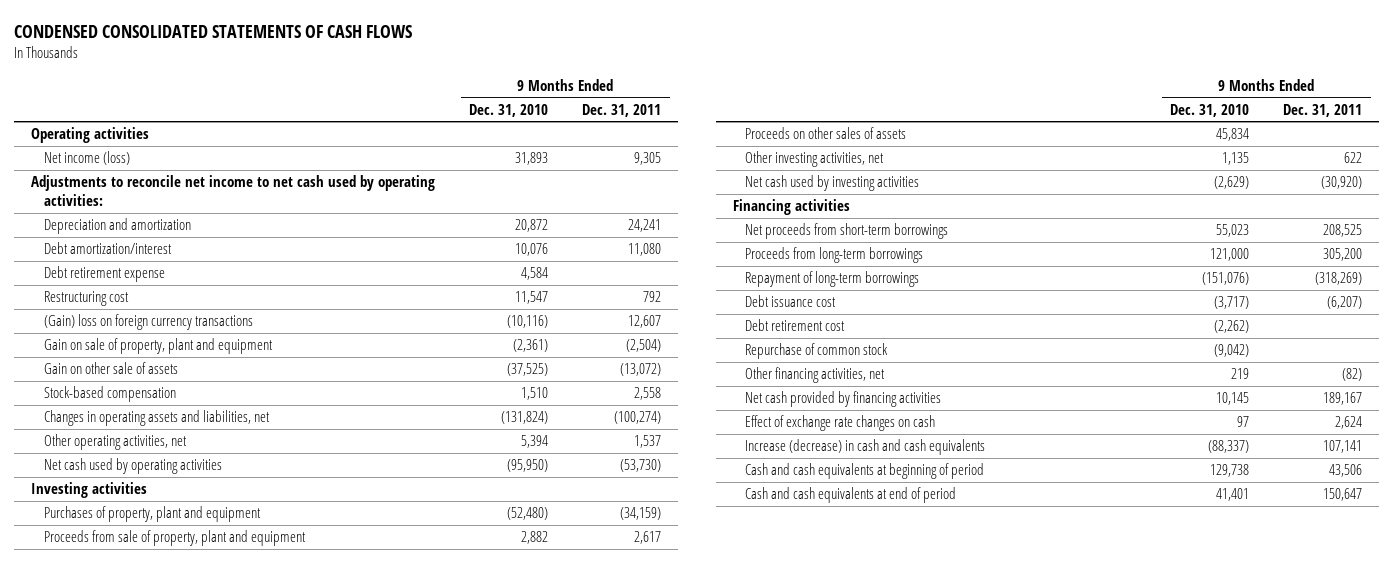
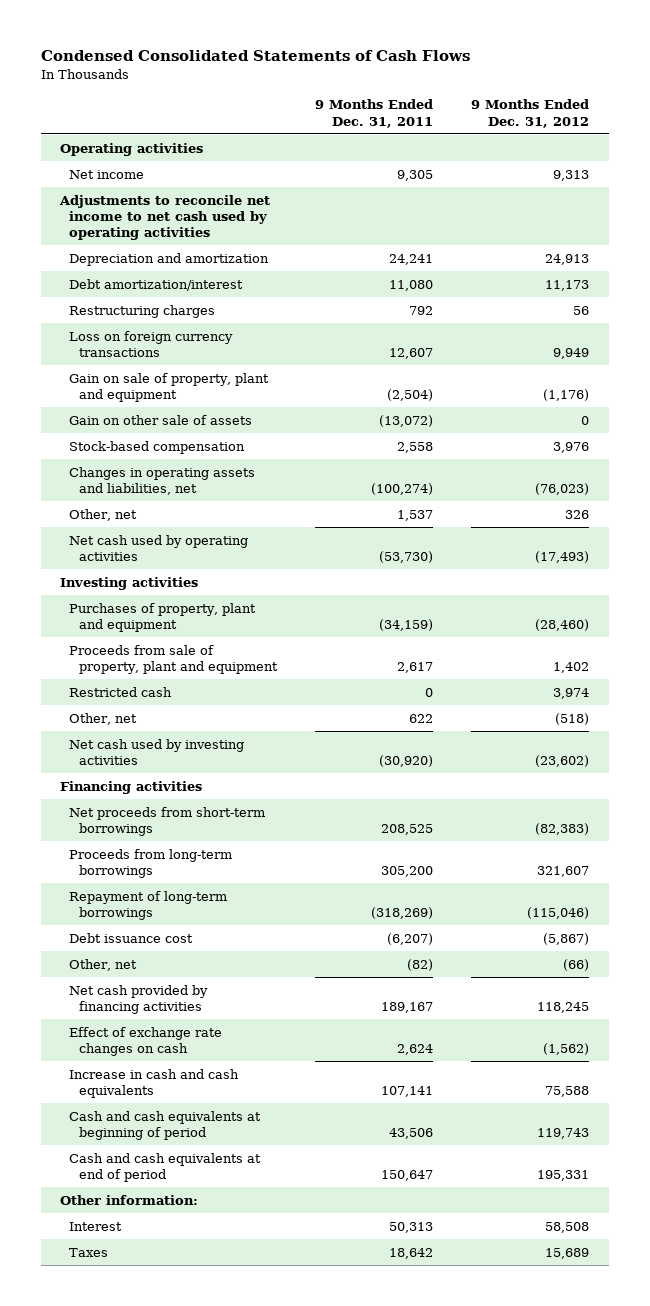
- CONDENSED CONSOLIDATED STATEMENTS OF CASH FLOWS
+ Condensed Consolidated Statements of Cash Flows
- | 9 Months Ended Dec. 31, 2010 | 9 Months Ended Dec. 31, 2011
+ | 9 Months Ended Dec. 31, 2011 | 9 Months Ended Dec. 31, 2012
- Net income (loss) | 31,893 | 9,305
- Adjustments to reconcile net income to net cash used by operating activities:
+ Net income | 9,305 | 9,313
+ Adjustments to reconcile net income to net cash used by operating activities
- Debt retirement expense | 4,584 |
- Restructuring cost | 11,547 | 792
- (Gain) loss on foreign currency transactions | (10,116) | 12,607
+ Restructuring charges | 792 | 56
+ Loss on foreign currency transactions | 12,607 | 9,949
- Other operating activities, net | 5,394 | 1,537
+ Other, net | 1,537 | 326
- Proceeds on other sales of assets | 45,834 |
- Other investing activities, net | 1,135 | 622
+ Restricted cash | 0 | 3,974
+ Other, net | 622 | (518)
- Debt retirement cost | (2,262) |
- Repurchase of common stock | (9,042) |
- Other financing activities, net | 219 | (82)
+ Other, net | (82) | (66)
- Increase (decrease) in cash and cash equivalents | (88,337) | 107,141
+ Increase in cash and cash equivalents | 107,141 | 75,588
+ Other information:
+ Interest | 50,313 | 58,508
+ Taxes | 18,642 | 15,689

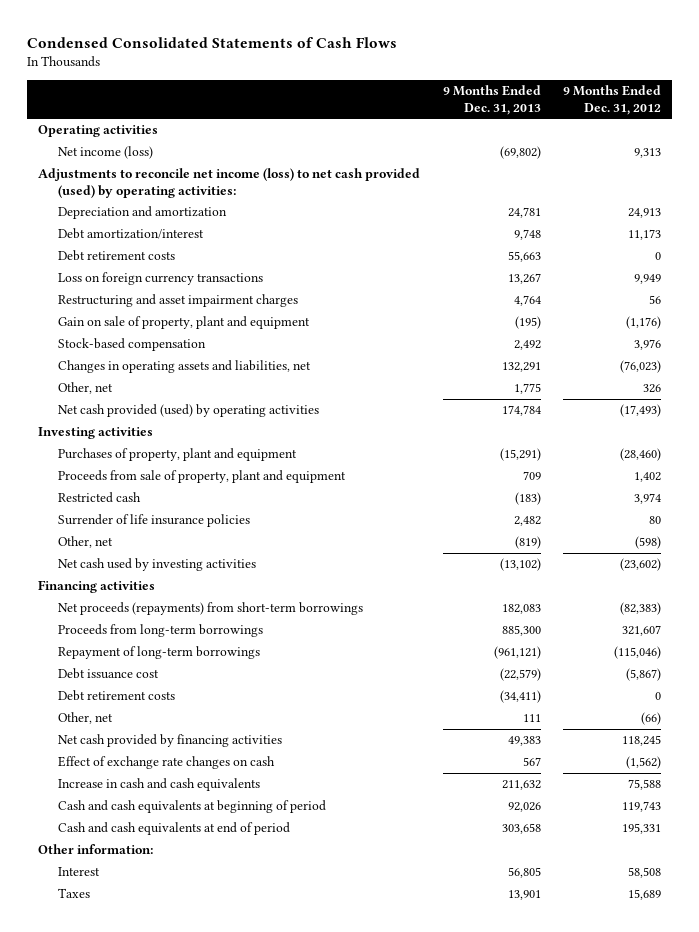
- | 9 Months Ended Dec. 31, 2011 | 9 Months Ended Dec. 31, 2012
+ | 9 Months Ended Dec. 31, 2013 | 9 Months Ended Dec. 31, 2012
- Net income | 9,305 | 9,313
- Adjustments to reconcile net income to net cash used by operating activities
+ Net income (loss) | (69,802) | 9,313
+ Adjustments to reconcile net income (loss) to net cash provided (used) by operating activities:
- Restructuring charges | 792 | 56
+ Debt retirement costs | 55,663 | 0
+ Restructuring and asset impairment charges | 4,764 | 56
- Gain on other sale of assets | (13,072) | 0
- Net cash used by operating activities | (53,730) | (17,493)
+ Net cash provided (used) by operating activities | 174,784 | (17,493)
- Other, net | 622 | (518)
+ Surrender of life insurance policies | 2,482 | 80
+ Other, net | (819) | (598)
- Net proceeds from short-term borrowings | 208,525 | (82,383)
+ Net proceeds (repayments) from short-term borrowings | 182,083 | (82,383)
+ Debt retirement costs | (34,411) | 0

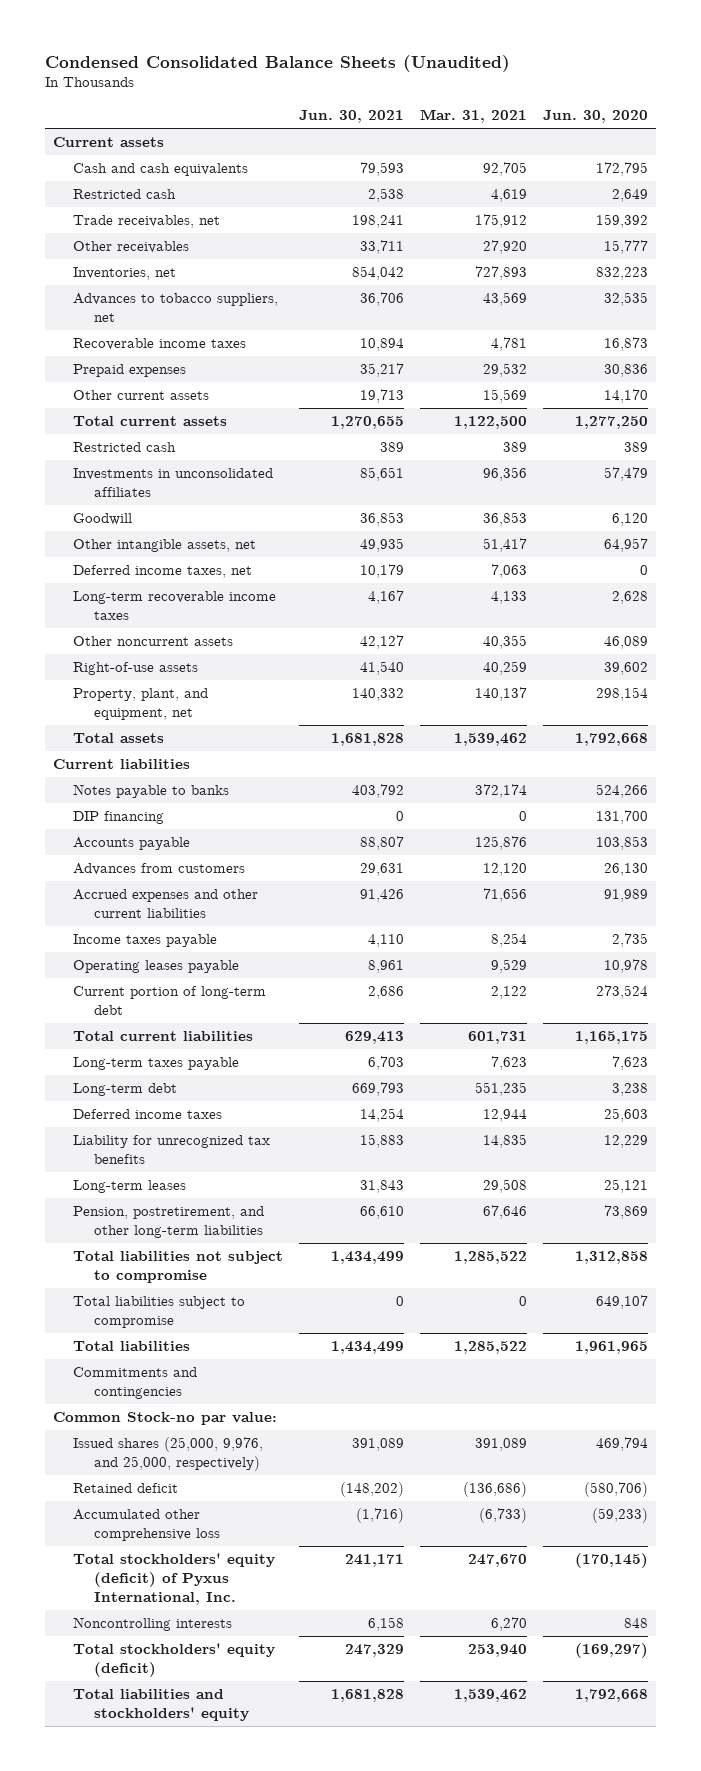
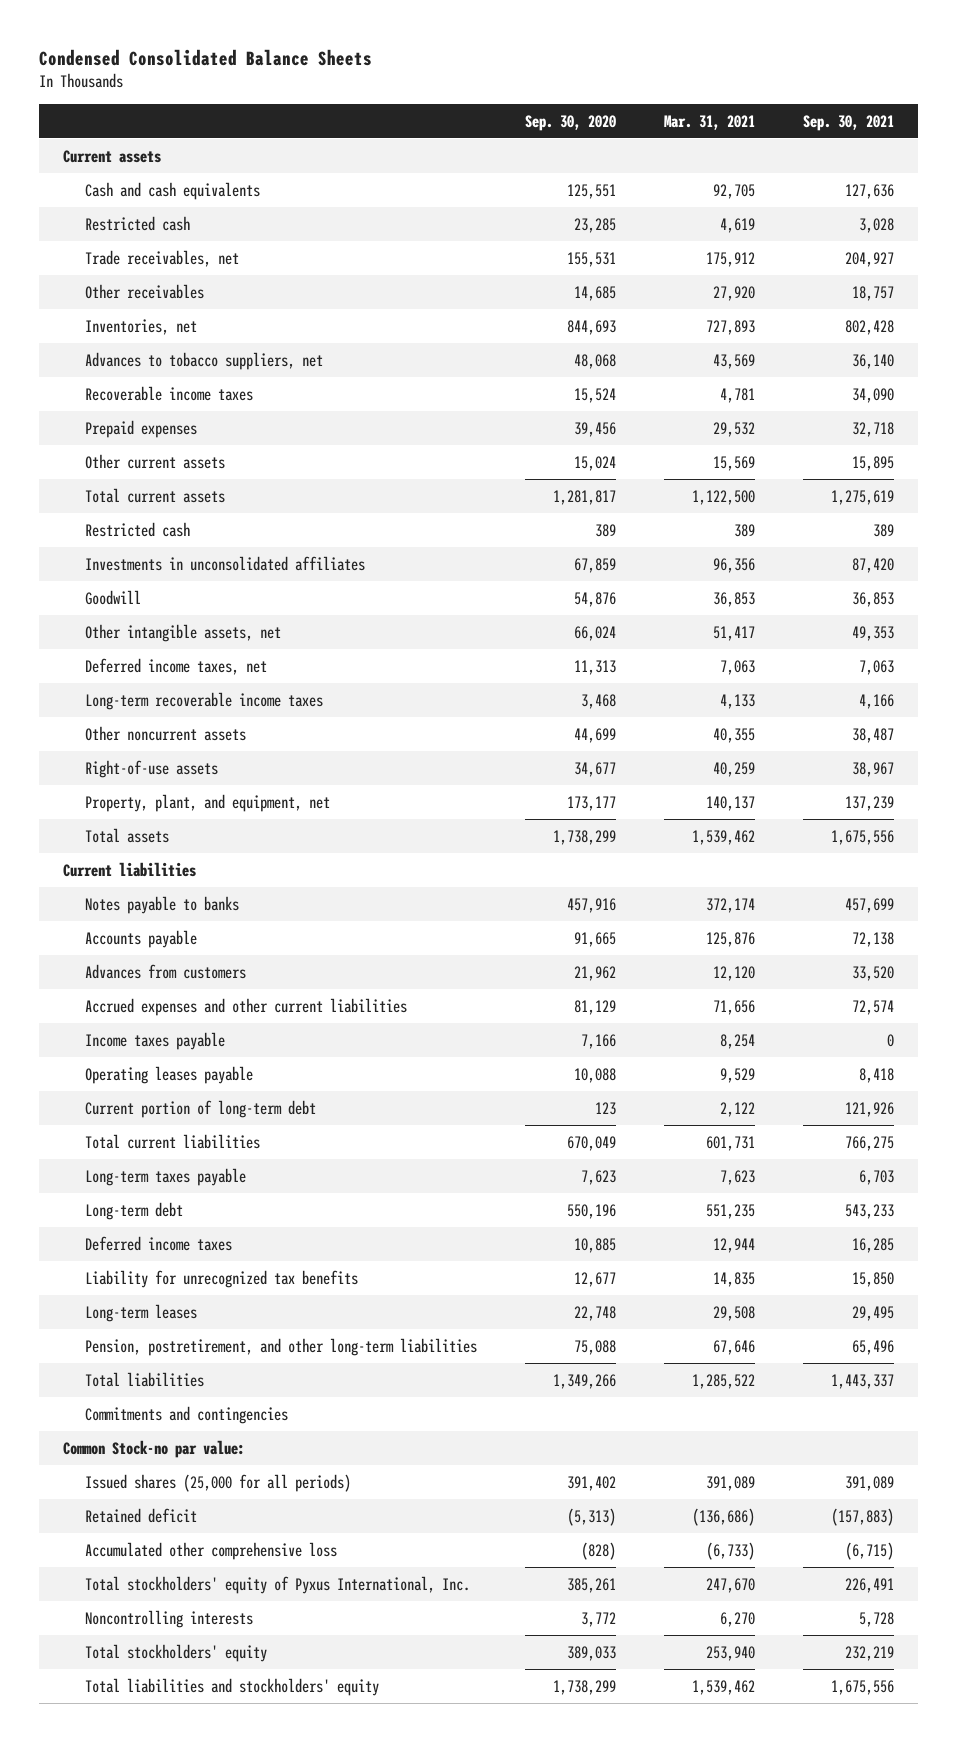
- Condensed Consolidated Balance Sheets (Unaudited)
+ Condensed Consolidated Balance Sheets
- | Jun. 30, 2021 | Mar. 31, 2021 | Jun. 30, 2020
+ | Sep. 30, 2020 | Mar. 31, 2021 | Sep. 30, 2021
- DIP financing | 0 | 0 | 131,700
- Total liabilities not subject to compromise | 1,434,499 | 1,285,522 | 1,312,858
- Total liabilities subject to compromise | 0 | 0 | 649,107
- Issued shares (25,000, 9,976, and 25,000, respectively) | 391,089 | 391,089 | 469,794
+ Issued shares (25,000 for all periods) | 391,402 | 391,089 | 391,089
- Total stockholders' equity (deficit) of Pyxus International, Inc. | 241,171 | 247,670 | (170,145)
+ Total stockholders' equity of Pyxus International, Inc. | 385,261 | 247,670 | 226,491
- Total stockholders' equity (deficit) | 247,329 | 253,940 | (169,297)
+ Total stockholders' equity | 389,033 | 253,940 | 232,219

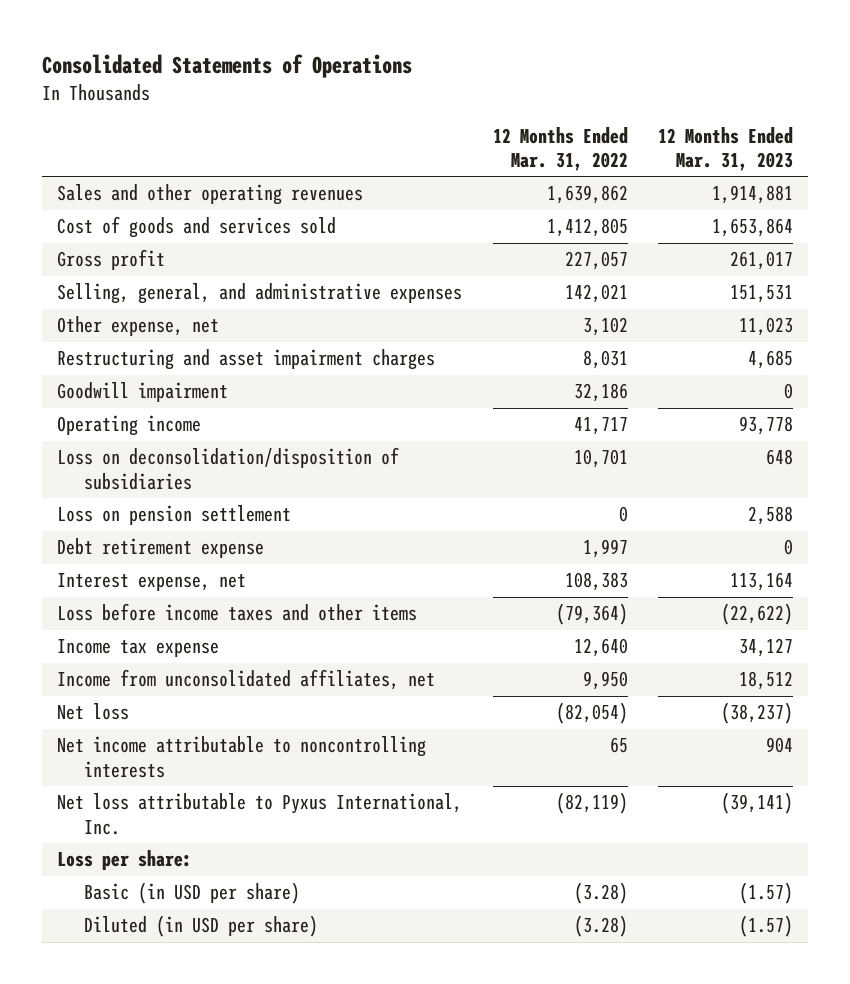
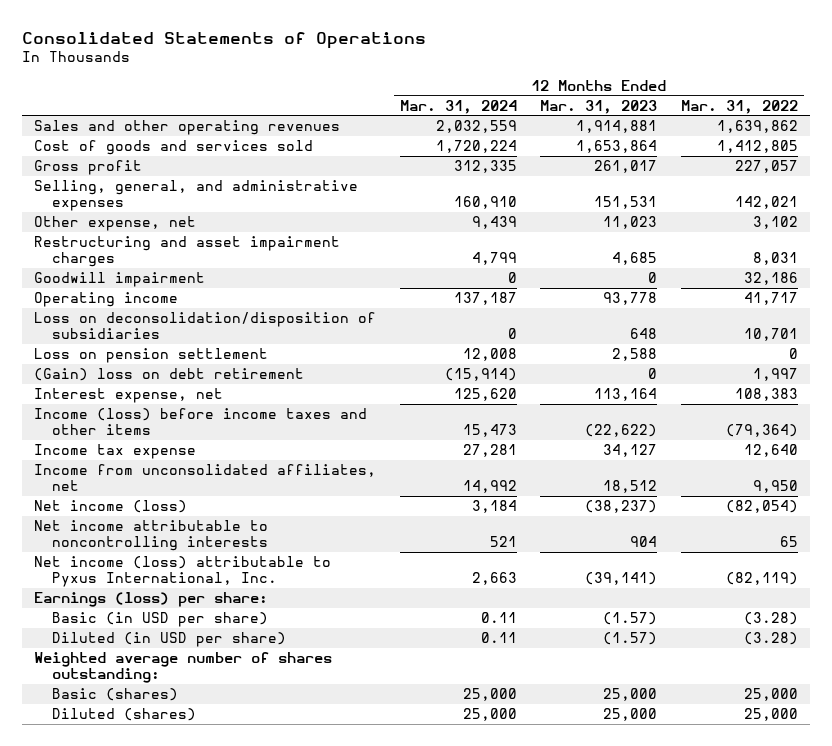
- | 12 Months Ended Mar. 31, 2022 | 12 Months Ended Mar. 31, 2023
+ | 12 Months Ended Mar. 31, 2024 | 12 Months Ended Mar. 31, 2023 | 12 Months Ended Mar. 31, 2022
- Debt retirement expense | 1,997 | 0
+ (Gain) loss on debt retirement | (15,914) | 0 | 1,997
- Loss before income taxes and other items | (79,364) | (22,622)
+ Income (loss) before income taxes and other items | 15,473 | (22,622) | (79,364)
- Net loss | (82,054) | (38,237)
+ Net income (loss) | 3,184 | (38,237) | (82,054)
- Net loss attributable to Pyxus International, Inc. | (82,119) | (39,141)
- Loss per share:
+ Net income (loss) attributable to Pyxus International, Inc. | 2,663 | (39,141) | (82,119)
+ Earnings (loss) per share:
+ Weighted average number of shares outstanding:
+ Basic (shares) | 25,000 | 25,000 | 25,000
+ Diluted (shares) | 25,000 | 25,000 | 25,000

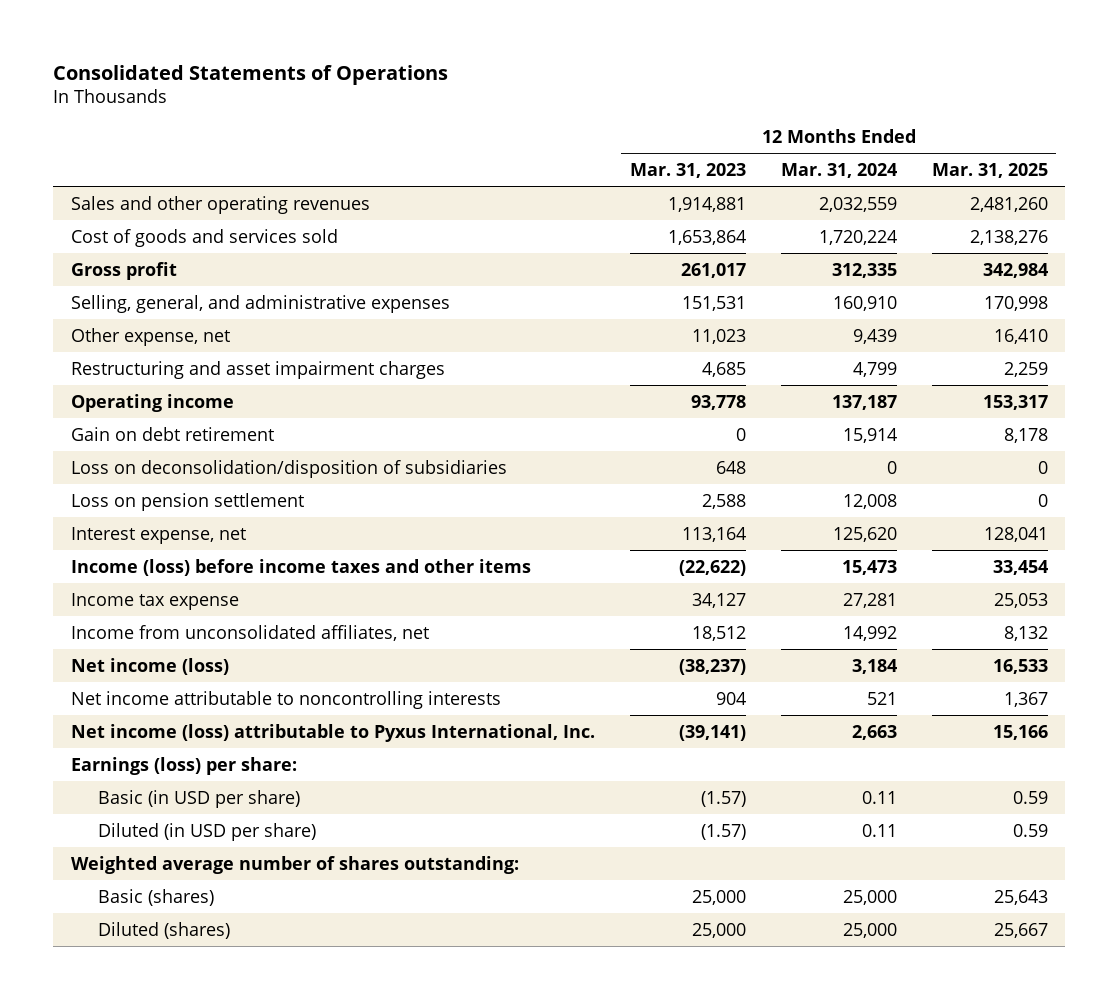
- | 12 Months Ended Mar. 31, 2024 | 12 Months Ended Mar. 31, 2023 | 12 Months Ended Mar. 31, 2022
+ | 12 Months Ended Mar. 31, 2023 | 12 Months Ended Mar. 31, 2024 | 12 Months Ended Mar. 31, 2025
- Goodwill impairment | 0 | 0 | 32,186
+ Gain on debt retirement | 0 | 15,914 | 8,178
- (Gain) loss on debt retirement | (15,914) | 0 | 1,997

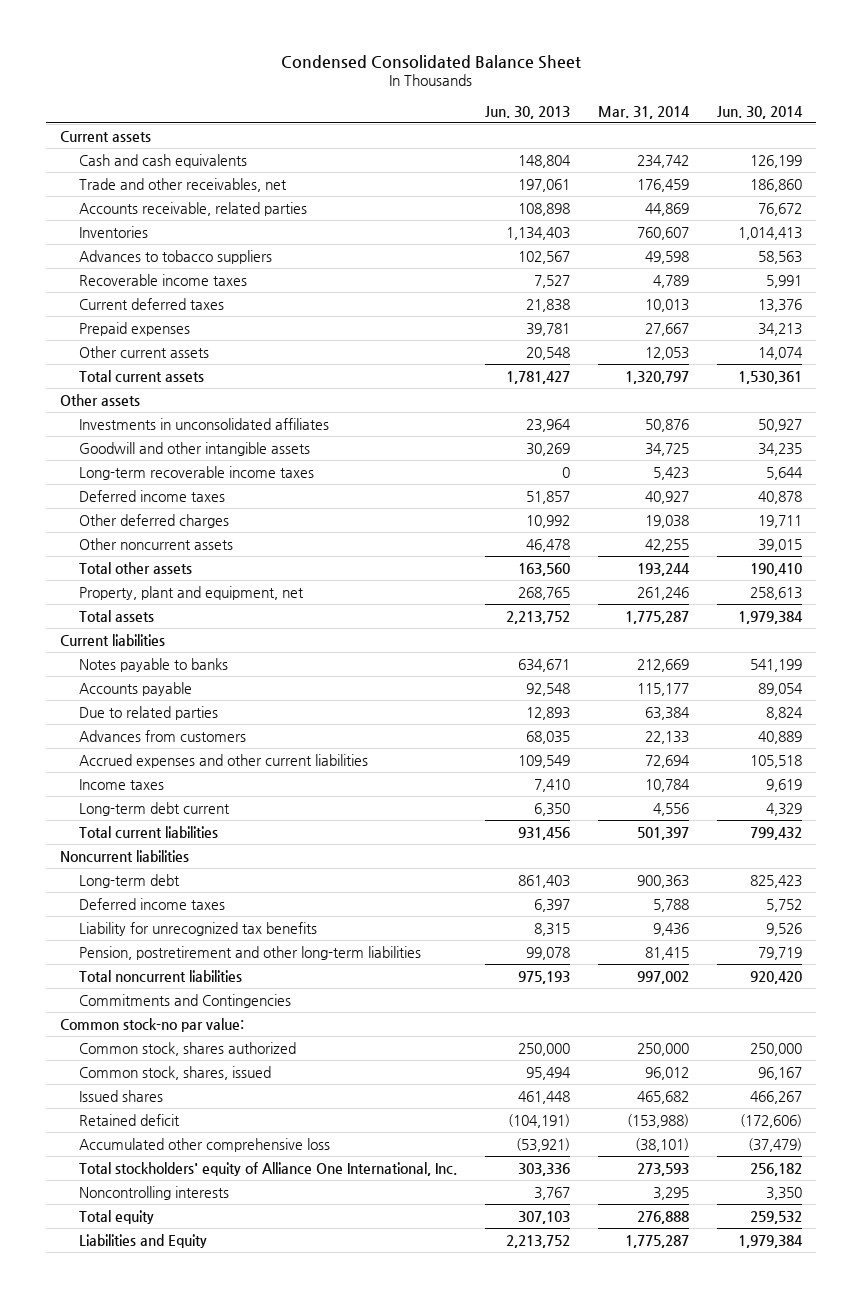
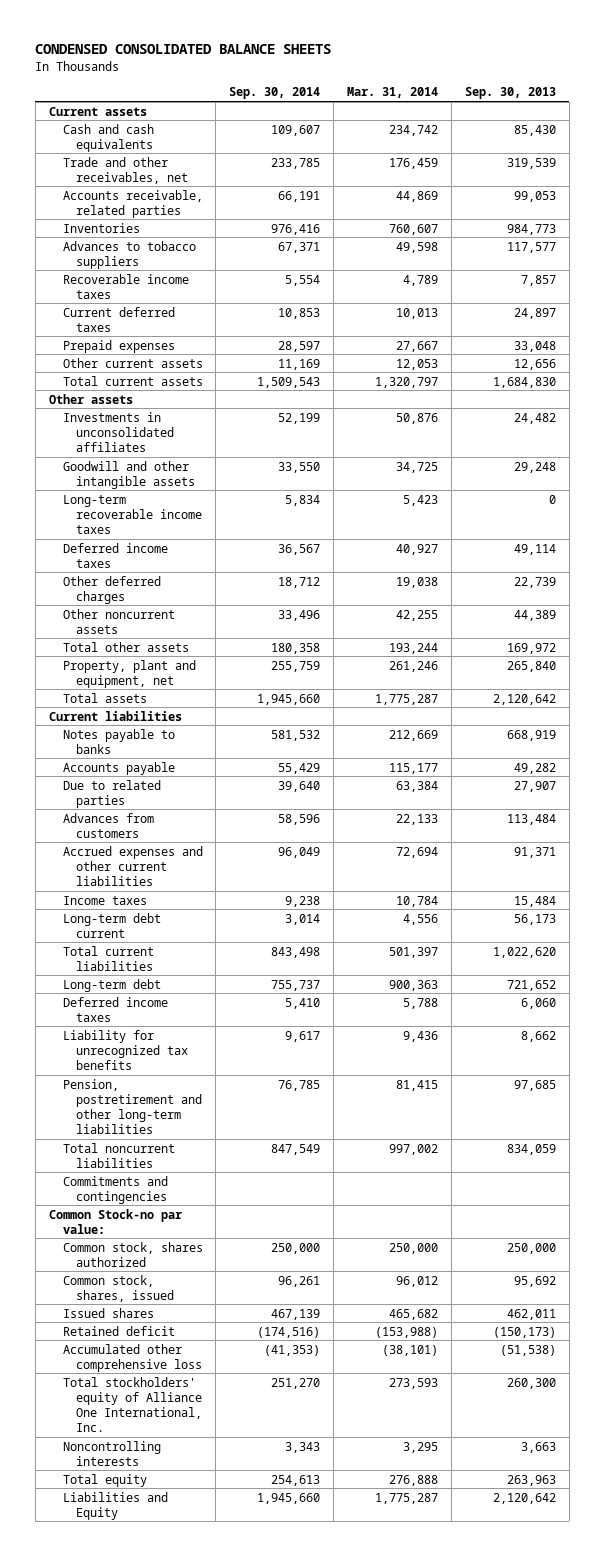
- Condensed Consolidated Balance Sheet
+ CONDENSED CONSOLIDATED BALANCE SHEETS
- | Jun. 30, 2013 | Mar. 31, 2014 | Jun. 30, 2014
+ | Sep. 30, 2014 | Mar. 31, 2014 | Sep. 30, 2013
- Noncurrent liabilities
- Commitments and Contingencies
- Common stock-no par value:
+ Commitments and contingencies
+ Common Stock-no par value:

